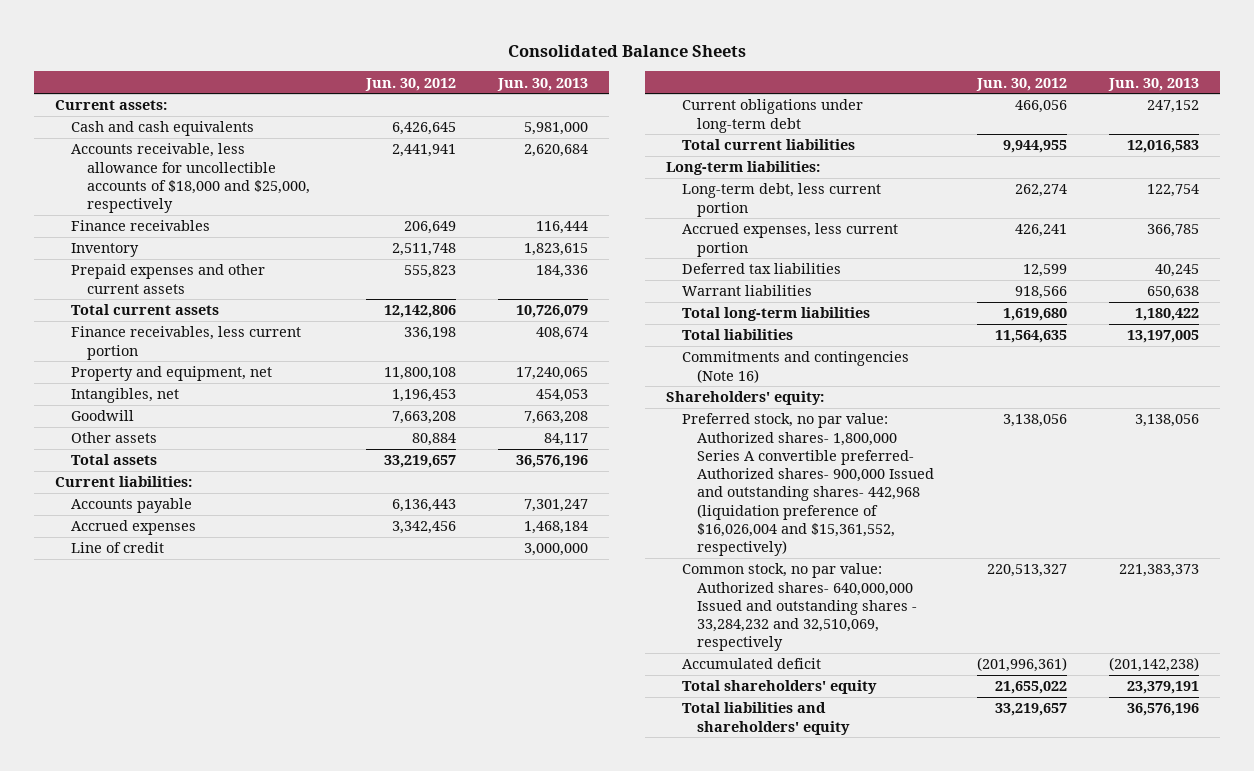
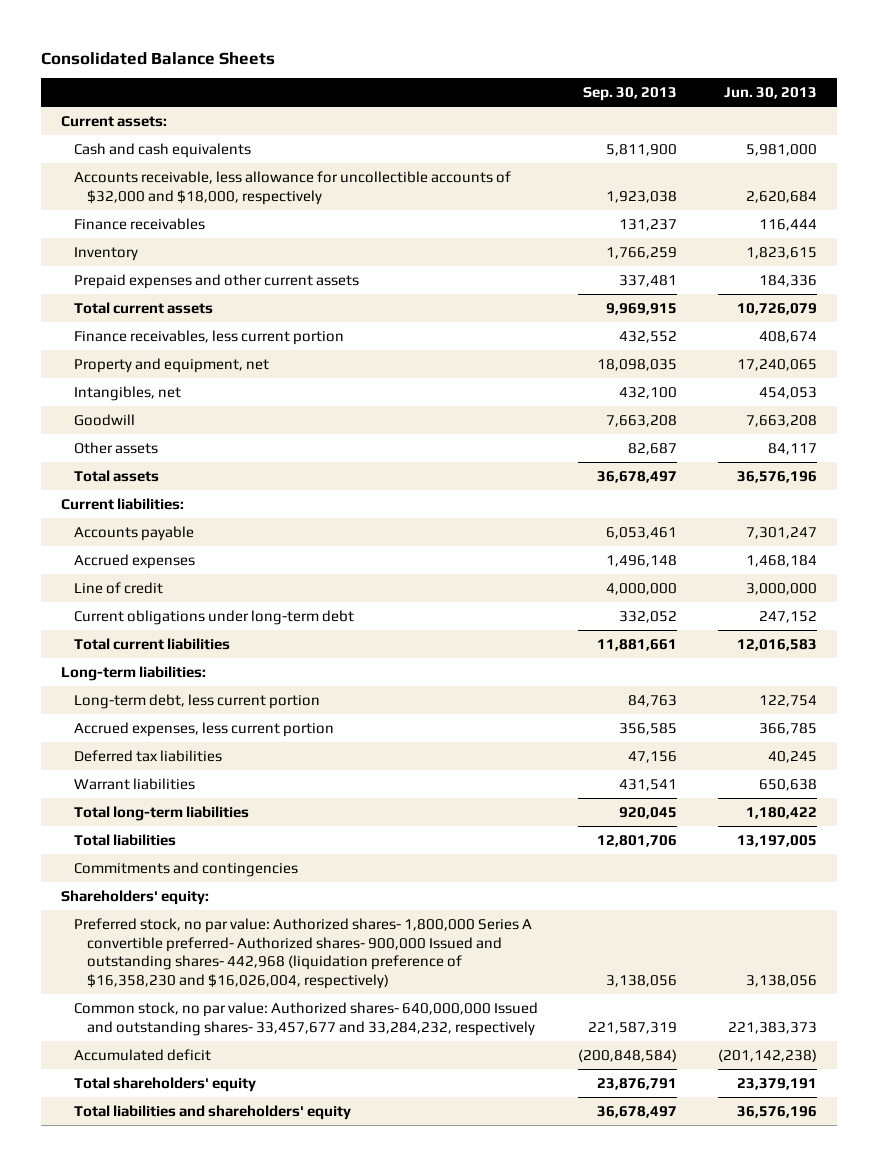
- | Jun. 30, 2012 | Jun. 30, 2013
+ | Sep. 30, 2013 | Jun. 30, 2013
- Accounts receivable, less allowance for uncollectible accounts of $18,000 and $25,000, respectively | 2,441,941 | 2,620,684
+ Accounts receivable, less allowance for uncollectible accounts of $32,000 and $18,000, respectively | 1,923,038 | 2,620,684
- Commitments and contingencies (Note 16)
+ Commitments and contingencies
- Preferred stock, no par value: Authorized shares- 1,800,000 Series A convertible preferred- Authorized shares- 900,000 Issued and outstanding shares- 442,968 (liquidation preference of $16,026,004 and $15,361,552, respectively) | 3,138,056 | 3,138,056
- Common stock, no par value: Authorized shares- 640,000,000 Issued and outstanding shares - 33,284,232 and 32,510,069, respectively | 220,513,327 | 221,383,373
+ Preferred stock, no par value: Authorized shares- 1,800,000 Series A convertible preferred- Authorized shares- 900,000 Issued and outstanding shares- 442,968 (liquidation preference of $16,358,230 and $16,026,004, respectively) | 3,138,056 | 3,138,056
+ Common stock, no par value: Authorized shares- 640,000,000 Issued and outstanding shares- 33,457,677 and 33,284,232, respectively | 221,587,319 | 221,383,373

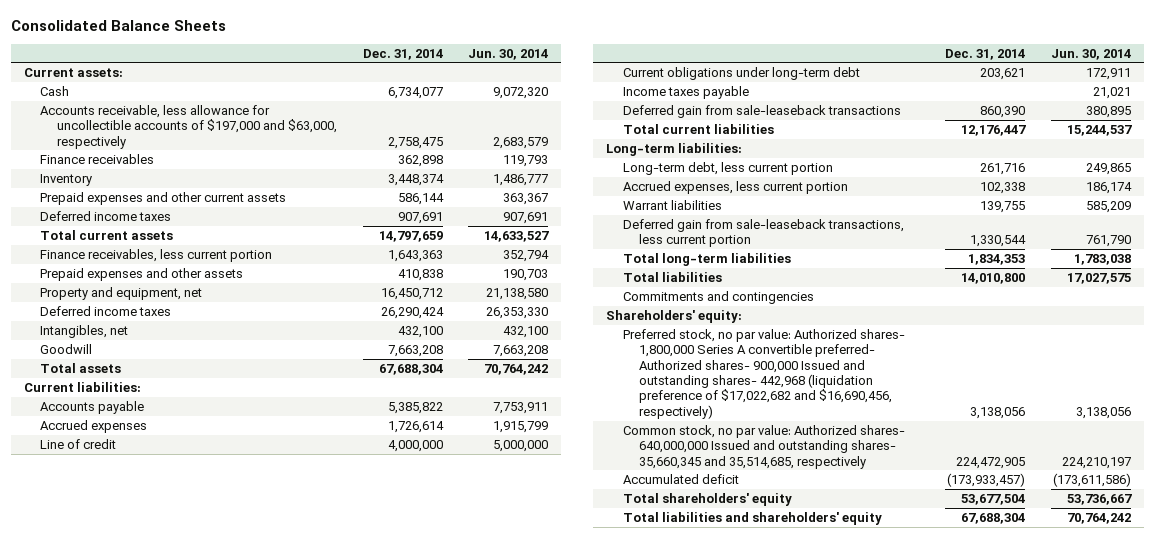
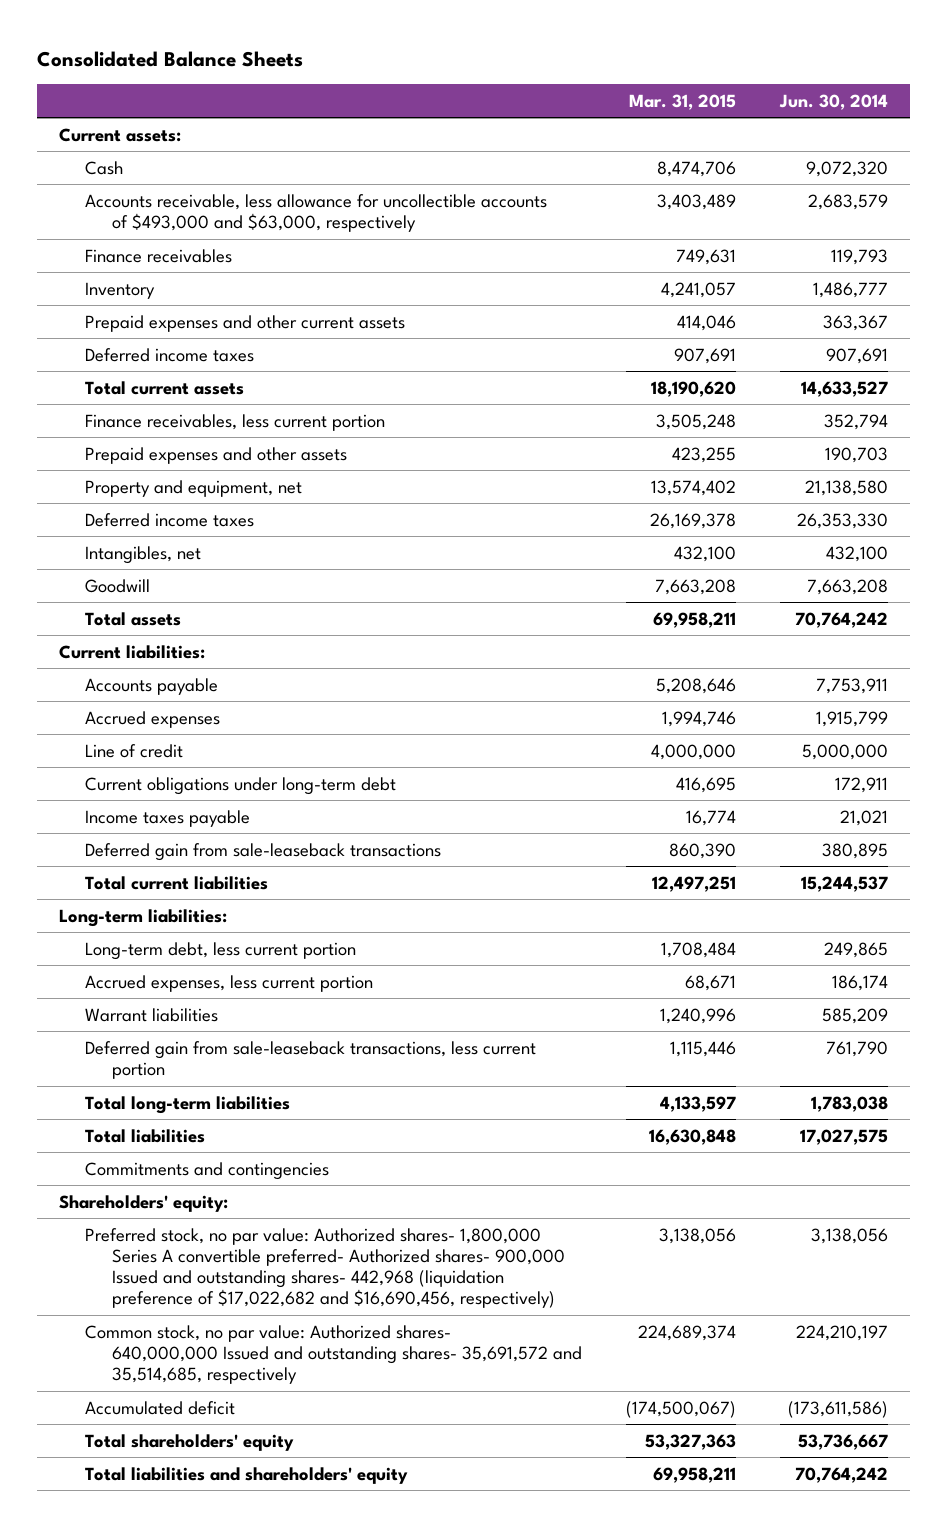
- | Dec. 31, 2014 | Jun. 30, 2014
+ | Mar. 31, 2015 | Jun. 30, 2014
- Accounts receivable, less allowance for uncollectible accounts of $197,000 and $63,000, respectively | 2,758,475 | 2,683,579
+ Accounts receivable, less allowance for uncollectible accounts of $493,000 and $63,000, respectively | 3,403,489 | 2,683,579
- Common stock, no par value: Authorized shares- 640,000,000 Issued and outstanding shares- 35,660,345 and 35,514,685, respectively | 224,472,905 | 224,210,197
+ Common stock, no par value: Authorized shares- 640,000,000 Issued and outstanding shares- 35,691,572 and 35,514,685, respectively | 224,689,374 | 224,210,197

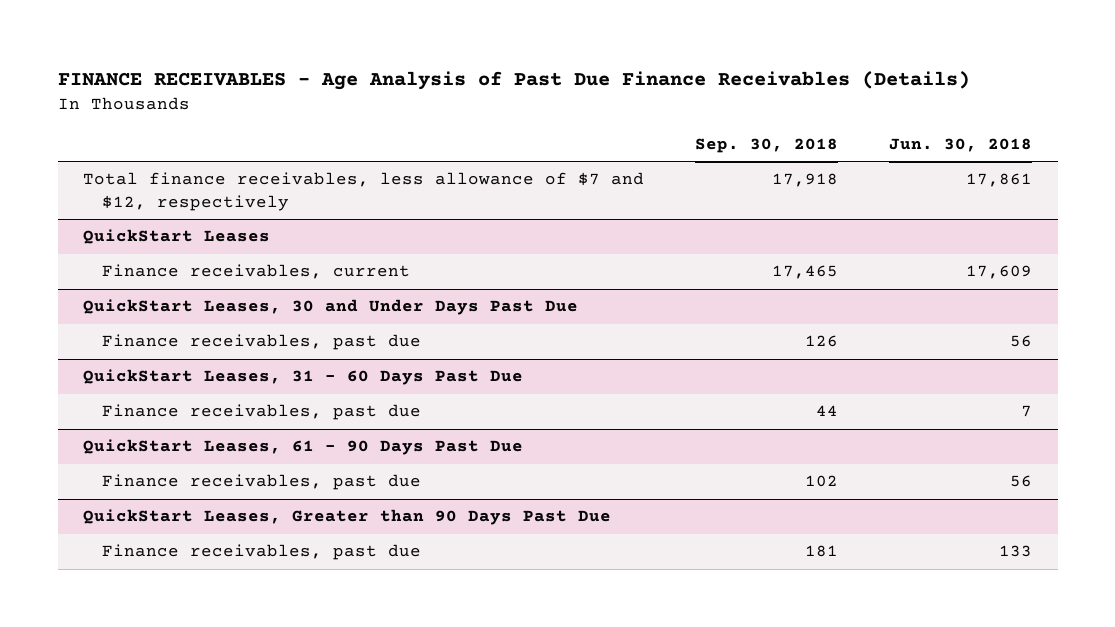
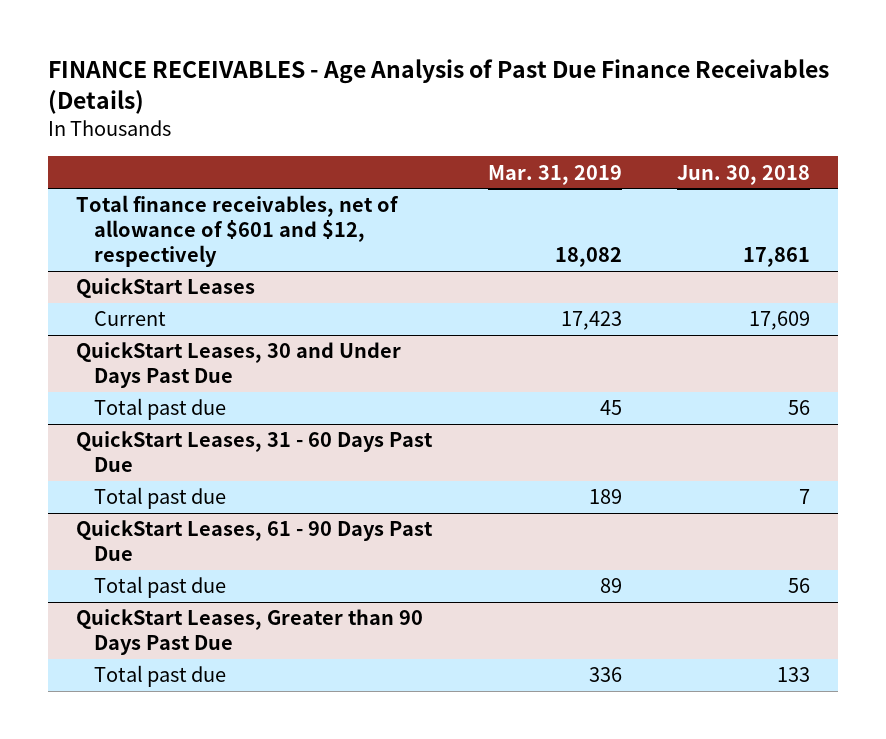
- | Sep. 30, 2018 | Jun. 30, 2018
+ | Mar. 31, 2019 | Jun. 30, 2018
- Total finance receivables, less allowance of $7 and $12, respectively | 17,918 | 17,861
+ Total finance receivables, net of allowance of $601 and $12, respectively | 18,082 | 17,861
@ QuickStart Leases
- Finance receivables, current | 17,465 | 17,609
+ Current | 17,423 | 17,609
@ QuickStart Leases, 30 and Under Days Past Due
- Finance receivables, past due | 126 | 56
+ Total past due | 45 | 56
@ QuickStart Leases, 31 - 60 Days Past Due
- Finance receivables, past due | 44 | 7
+ Total past due | 189 | 7
@ QuickStart Leases, 61 - 90 Days Past Due
- Finance receivables, past due | 102 | 56
+ Total past due | 89 | 56
@ QuickStart Leases, Greater than 90 Days Past Due
- Finance receivables, past due | 181 | 133
+ Total past due | 336 | 133

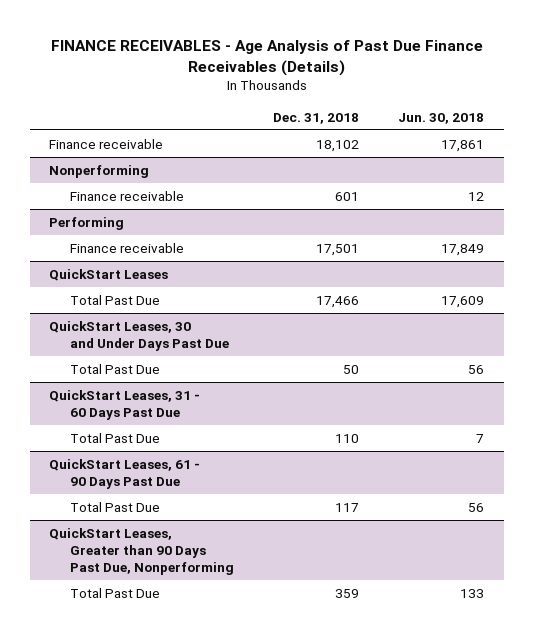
- | Mar. 31, 2019 | Jun. 30, 2018
+ | Dec. 31, 2018 | Jun. 30, 2018
- Total finance receivables, net of allowance of $601 and $12, respectively | 18,082 | 17,861
+ Finance receivable | 18,102 | 17,861
+ Nonperforming
+ Finance receivable | 601 | 12
+ Performing
+ Finance receivable | 17,501 | 17,849
@ QuickStart Leases
- Current | 17,423 | 17,609
+ Total Past Due | 17,466 | 17,609
@ QuickStart Leases, 30 and Under Days Past Due
- Total past due | 45 | 56
+ Total Past Due | 50 | 56
@ QuickStart Leases, 31 - 60 Days Past Due
- Total past due | 189 | 7
+ Total Past Due | 110 | 7
@ QuickStart Leases, 61 - 90 Days Past Due
- Total past due | 89 | 56
- QuickStart Leases, Greater than 90 Days Past Due
- Total past due | 336 | 133
@ QuickStart Leases, 61 - 90 Days Past Due
+ Total Past Due | 117 | 56
+ QuickStart Leases, Greater than 90 Days Past Due, Nonperforming
+ Total Past Due | 359 | 133

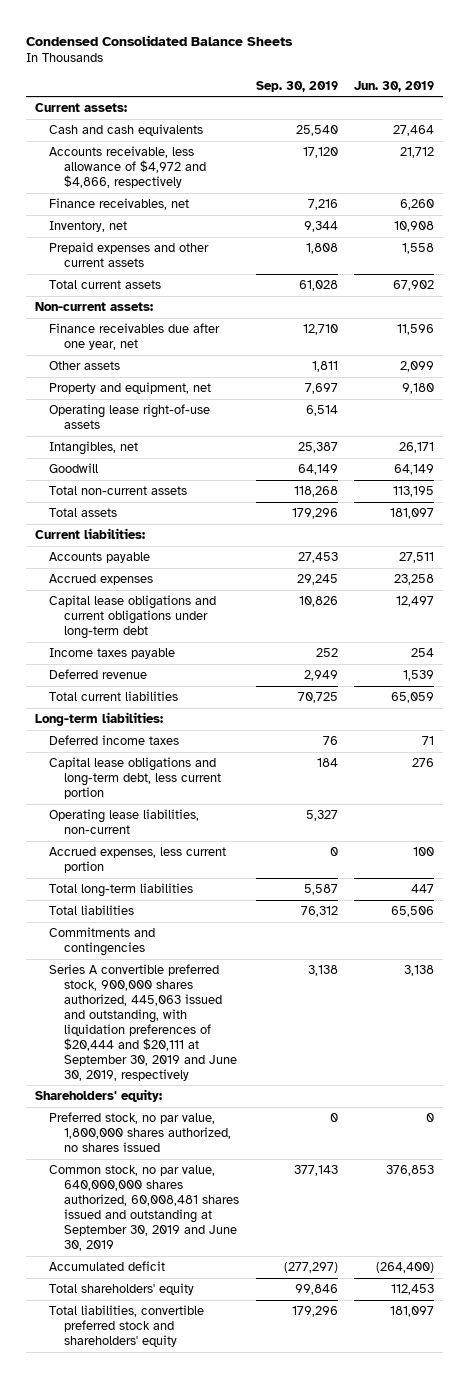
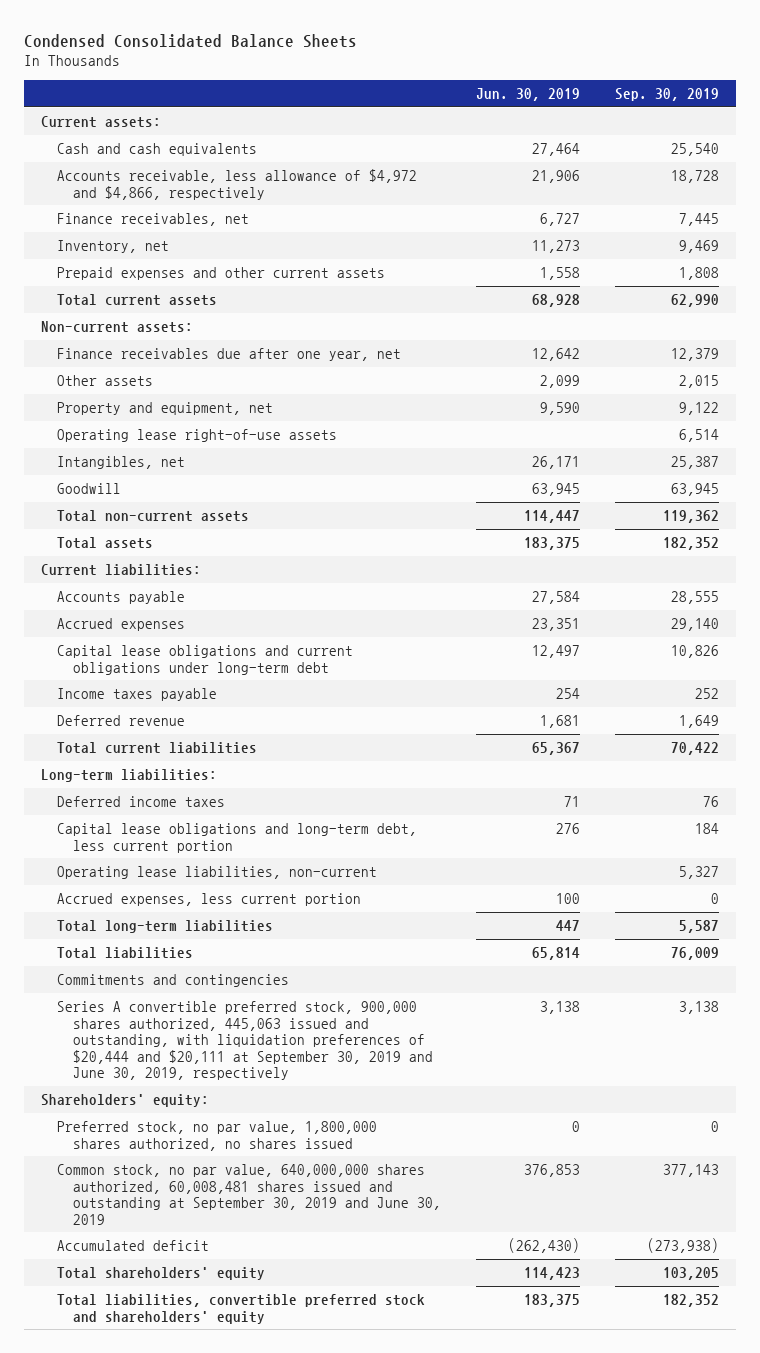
- | Sep. 30, 2019 | Jun. 30, 2019
+ | Jun. 30, 2019 | Sep. 30, 2019
- Accounts receivable, less allowance of $4,972 and $4,866, respectively | 17,120 | 21,712
- Finance receivables, net | 7,216 | 6,260
- Inventory, net | 9,344 | 10,908
+ Accounts receivable, less allowance of $4,972 and $4,866, respectively | 21,906 | 18,728
+ Finance receivables, net | 6,727 | 7,445
+ Inventory, net | 11,273 | 9,469
- Total current assets | 61,028 | 67,902
+ Total current assets | 68,928 | 62,990
- Finance receivables due after one year, net | 12,710 | 11,596
- Other assets | 1,811 | 2,099
- Property and equipment, net | 7,697 | 9,180
+ Finance receivables due after one year, net | 12,642 | 12,379
+ Other assets | 2,099 | 2,015
+ Property and equipment, net | 9,590 | 9,122
- Goodwill | 64,149 | 64,149
- Total non-current assets | 118,268 | 113,195
- Total assets | 179,296 | 181,097
+ Goodwill | 63,945 | 63,945
+ Total non-current assets | 114,447 | 119,362
+ Total assets | 183,375 | 182,352
- Accounts payable | 27,453 | 27,511
- Accrued expenses | 29,245 | 23,258
+ Accounts payable | 27,584 | 28,555
+ Accrued expenses | 23,351 | 29,140
- Deferred revenue | 2,949 | 1,539
- Total current liabilities | 70,725 | 65,059
+ Deferred revenue | 1,681 | 1,649
+ Total current liabilities | 65,367 | 70,422
- Total liabilities | 76,312 | 65,506
+ Total liabilities | 65,814 | 76,009
- Accumulated deficit | (277,297) | (264,400)
- Total shareholders' equity | 99,846 | 112,453
- Total liabilities, convertible preferred stock and shareholders' equity | 179,296 | 181,097
+ Accumulated deficit | (262,430) | (273,938)
+ Total shareholders' equity | 114,423 | 103,205
+ Total liabilities, convertible preferred stock and shareholders' equity | 183,375 | 182,352

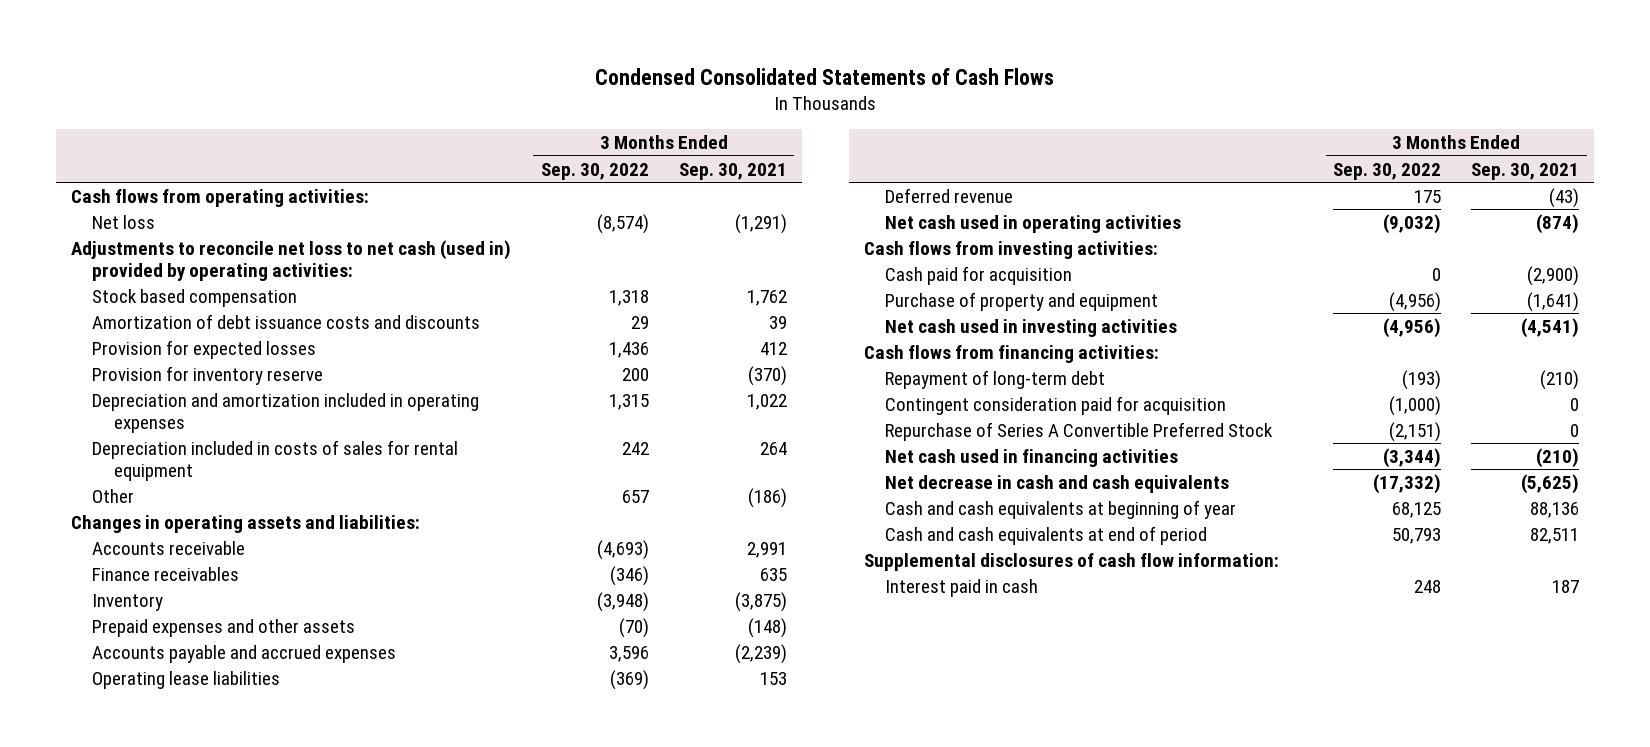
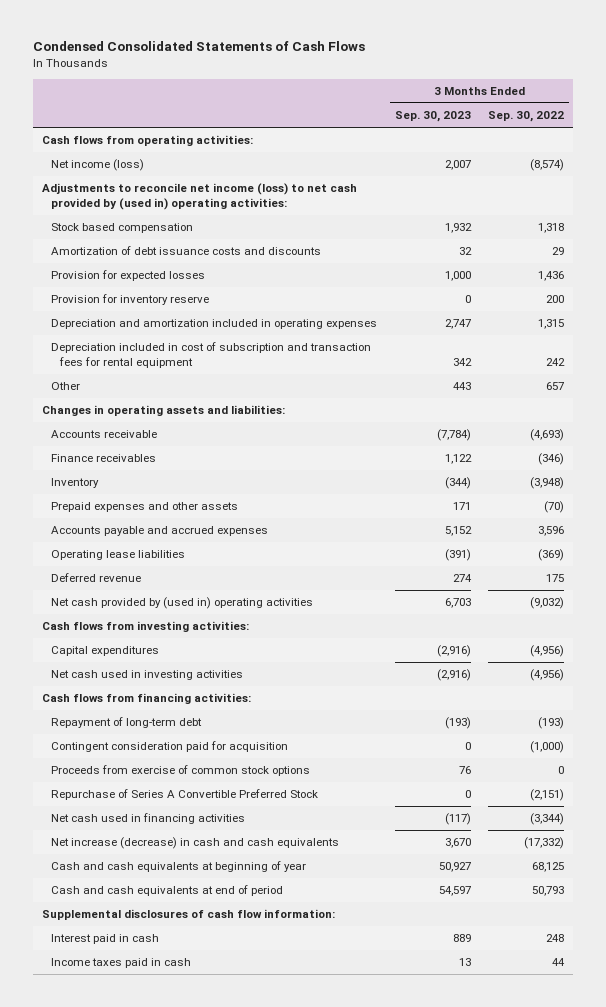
- | 3 Months Ended Sep. 30, 2022 | 3 Months Ended Sep. 30, 2021
+ | 3 Months Ended Sep. 30, 2023 | 3 Months Ended Sep. 30, 2022
- Net loss | (8,574) | (1,291)
- Adjustments to reconcile net loss to net cash (used in) provided by operating activities:
+ Net income (loss) | 2,007 | (8,574)
+ Adjustments to reconcile net income (loss) to net cash provided by (used in) operating activities:
- Depreciation included in costs of sales for rental equipment | 242 | 264
+ Depreciation included in cost of subscription and transaction fees for rental equipment | 342 | 242
- Net cash used in operating activities | (9,032) | (874)
+ Net cash provided by (used in) operating activities | 6,703 | (9,032)
- Cash paid for acquisition | 0 | (2,900)
- Purchase of property and equipment | (4,956) | (1,641)
+ Capital expenditures | (2,916) | (4,956)
+ Proceeds from exercise of common stock options | 76 | 0
- Net decrease in cash and cash equivalents | (17,332) | (5,625)
+ Net increase (decrease) in cash and cash equivalents | 3,670 | (17,332)
+ Income taxes paid in cash | 13 | 44

